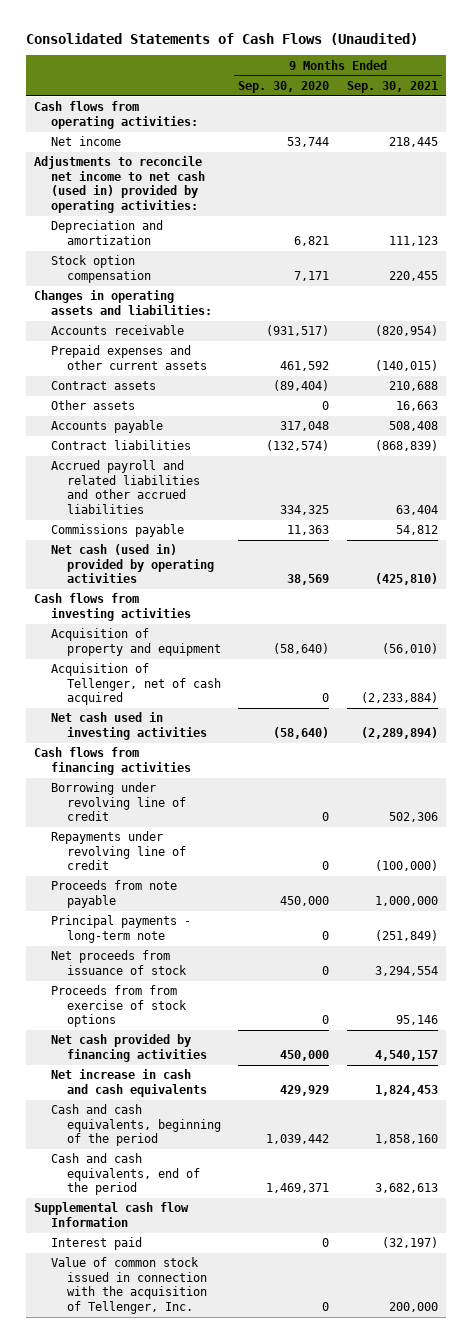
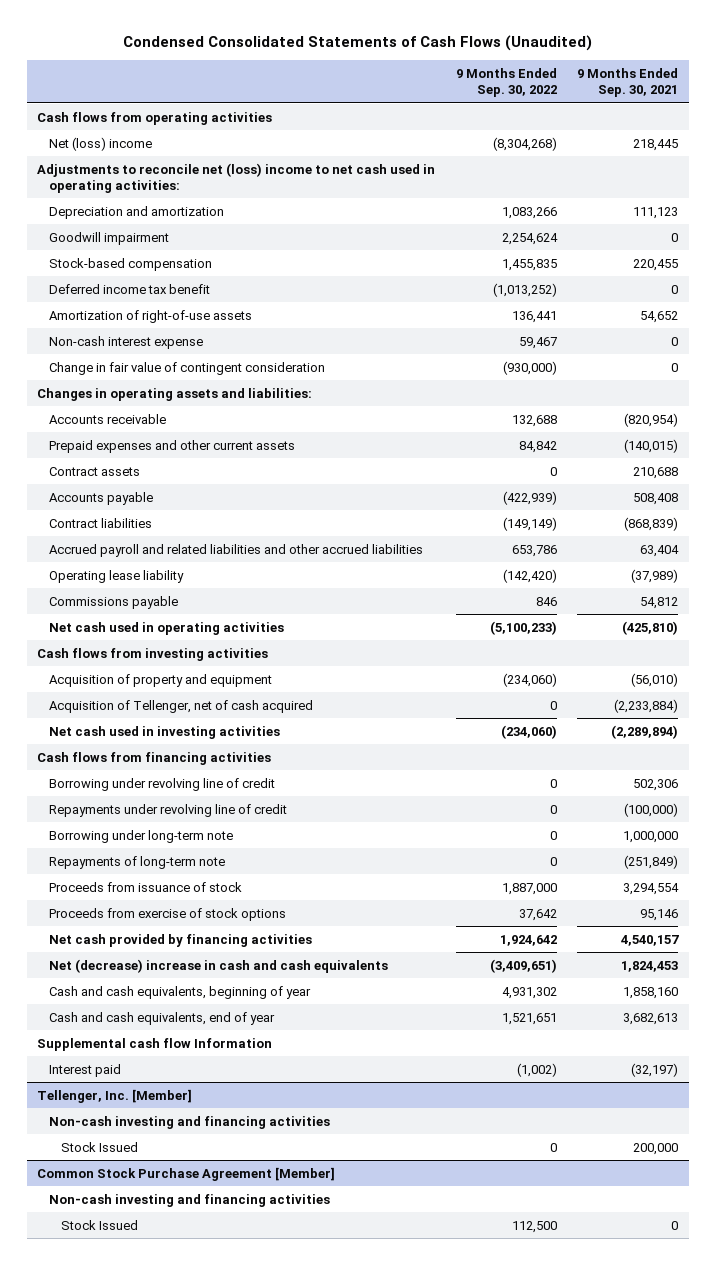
- Consolidated Statements of Cash Flows (Unaudited)
+ Condensed Consolidated Statements of Cash Flows (Unaudited)
- | 9 Months Ended Sep. 30, 2020 | 9 Months Ended Sep. 30, 2021
+ | 9 Months Ended Sep. 30, 2022 | 9 Months Ended Sep. 30, 2021
- Cash flows from operating activities:
- Net income | 53,744 | 218,445
- Adjustments to reconcile net income to net cash (used in) provided by operating activities:
+ Cash flows from operating activities
+ Net (loss) income | (8,304,268) | 218,445
+ Adjustments to reconcile net (loss) income to net cash used in operating activities:
- Stock option compensation | 7,171 | 220,455
+ Goodwill impairment | 2,254,624 | 0
+ Stock-based compensation | 1,455,835 | 220,455
+ Deferred income tax benefit | (1,013,252) | 0
+ Amortization of right-of-use assets | 136,441 | 54,652
+ Non-cash interest expense | 59,467 | 0
+ Change in fair value of contingent consideration | (930,000) | 0
- Other assets | 0 | 16,663
+ Operating lease liability | (142,420) | (37,989)
- Net cash (used in) provided by operating activities | 38,569 | (425,810)
+ Net cash used in operating activities | (5,100,233) | (425,810)
- Proceeds from note payable | 450,000 | 1,000,000
- Principal payments - long-term note | 0 | (251,849)
- Net proceeds from issuance of stock | 0 | 3,294,554
- Proceeds from from exercise of stock options | 0 | 95,146
+ Borrowing under long-term note | 0 | 1,000,000
+ Repayments of long-term note | 0 | (251,849)
+ Proceeds from issuance of stock | 1,887,000 | 3,294,554
+ Proceeds from exercise of stock options | 37,642 | 95,146
- Net increase in cash and cash equivalents | 429,929 | 1,824,453
- Cash and cash equivalents, beginning of the period | 1,039,442 | 1,858,160
- Cash and cash equivalents, end of the period | 1,469,371 | 3,682,613
+ Net (decrease) increase in cash and cash equivalents | (3,409,651) | 1,824,453
+ Cash and cash equivalents, beginning of year | 4,931,302 | 1,858,160
+ Cash and cash equivalents, end of year | 1,521,651 | 3,682,613
- Value of common stock issued in connection with the acquisition of Tellenger, Inc. | 0 | 200,000
+ Tellenger, Inc. [Member]
+ Non-cash investing and financing activities
+ Stock Issued | 0 | 200,000
+ Common Stock Purchase Agreement [Member]
+ Non-cash investing and financing activities
+ Stock Issued | 112,500 | 0

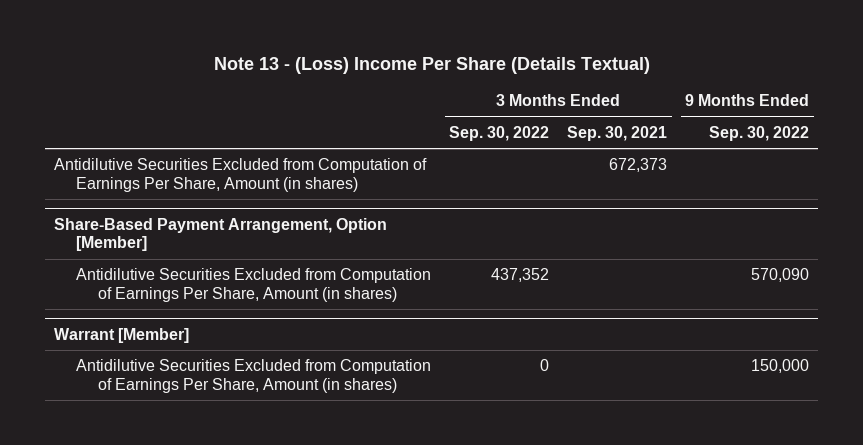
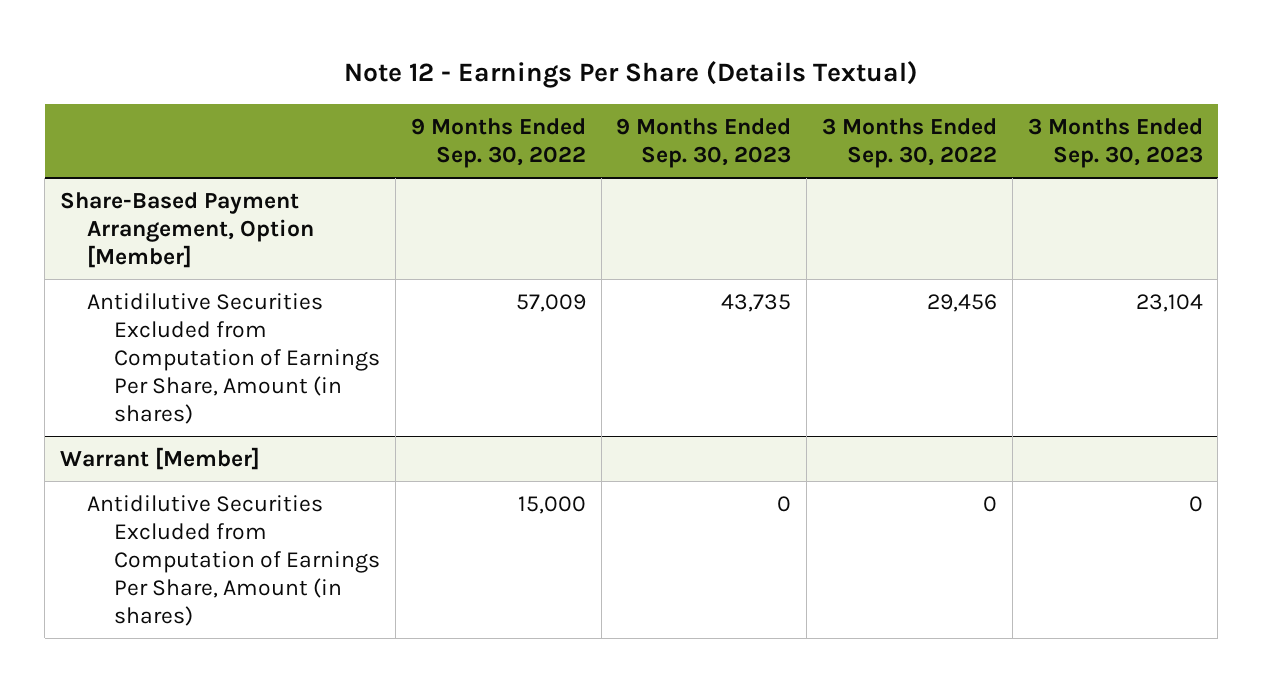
- Note 13 - (Loss) Income Per Share (Details Textual)
+ Note 12 - Earnings Per Share (Details Textual)
- | 3 Months Ended Sep. 30, 2022 | 3 Months Ended Sep. 30, 2021 | 9 Months Ended Sep. 30, 2022
+ | 9 Months Ended Sep. 30, 2022 | 9 Months Ended Sep. 30, 2023 | 3 Months Ended Sep. 30, 2022 | 3 Months Ended Sep. 30, 2023
- Antidilutive Securities Excluded from Computation of Earnings Per Share, Amount (in shares) | | 672,373 |
@ Share-Based Payment Arrangement, Option [Member]
- Antidilutive Securities Excluded from Computation of Earnings Per Share, Amount (in shares) | 437,352 | | 570,090
+ Antidilutive Securities Excluded from Computation of Earnings Per Share, Amount (in shares) | 57,009 | 43,735 | 29,456 | 23,104
@ Warrant [Member]
- Antidilutive Securities Excluded from Computation of Earnings Per Share, Amount (in shares) | 0 | | 150,000
+ Antidilutive Securities Excluded from Computation of Earnings Per Share, Amount (in shares) | 15,000 | 0 | 0 | 0

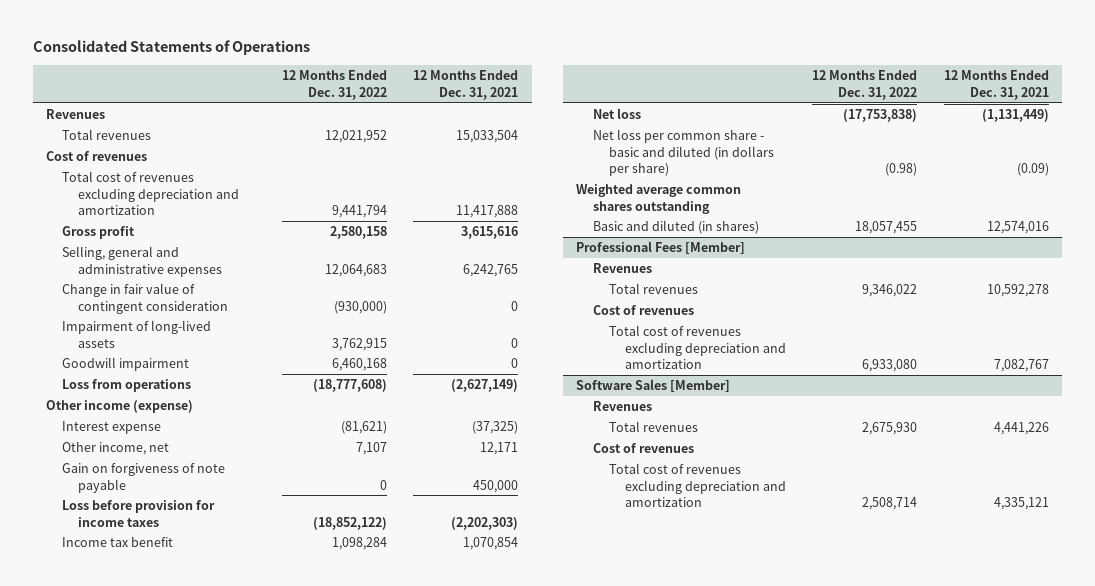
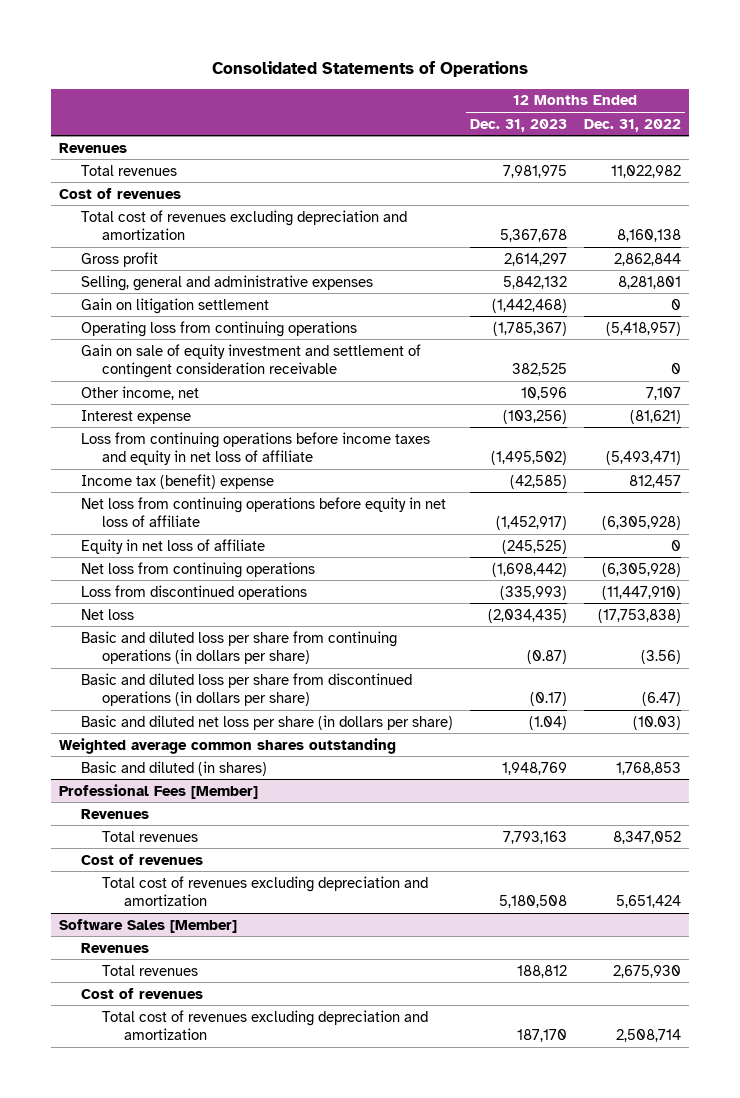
- | 12 Months Ended Dec. 31, 2022 | 12 Months Ended Dec. 31, 2021
+ | 12 Months Ended Dec. 31, 2023 | 12 Months Ended Dec. 31, 2022
- Total revenues | 12,021,952 | 15,033,504
+ Total revenues | 7,981,975 | 11,022,982
- Total cost of revenues excluding depreciation and amortization | 9,441,794 | 11,417,888
- Gross profit | 2,580,158 | 3,615,616
- Selling, general and administrative expenses | 12,064,683 | 6,242,765
- Change in fair value of contingent consideration | (930,000) | 0
- Impairment of long-lived assets | 3,762,915 | 0
- Goodwill impairment | 6,460,168 | 0
- Loss from operations | (18,777,608) | (2,627,149)
- Other income (expense)
+ Total cost of revenues excluding depreciation and amortization | 5,367,678 | 8,160,138
+ Gross profit | 2,614,297 | 2,862,844
+ Selling, general and administrative expenses | 5,842,132 | 8,281,801
+ Gain on litigation settlement | (1,442,468) | 0
+ Operating loss from continuing operations | (1,785,367) | (5,418,957)
+ Gain on sale of equity investment and settlement of contingent consideration receivable | 382,525 | 0
- Gain on forgiveness of note payable | 0 | 450,000
- Loss before provision for income taxes | (18,852,122) | (2,202,303)
- Income tax benefit | 1,098,284 | 1,070,854
moved down: Interest expense | (103,256) | (81,621)
+ Loss from continuing operations before income taxes and equity in net loss of affiliate | (1,495,502) | (5,493,471)
+ Income tax (benefit) expense | (42,585) | 812,457
+ Net loss from continuing operations before equity in net loss of affiliate | (1,452,917) | (6,305,928)
+ Equity in net loss of affiliate | (245,525) | 0
+ Net loss from continuing operations | (1,698,442) | (6,305,928)
+ Loss from discontinued operations | (335,993) | (11,447,910)
- Net loss per common share - basic and diluted (in dollars per share) | (0.98) | (0.09)
+ Basic and diluted loss per share from continuing operations (in dollars per share) | (0.87) | (3.56)
+ Basic and diluted loss per share from discontinued operations (in dollars per share) | (0.17) | (6.47)
+ Basic and diluted net loss per share (in dollars per share) | (1.04) | (10.03)
- Basic and diluted (in shares) | 18,057,455 | 12,574,016
+ Basic and diluted (in shares) | 1,948,769 | 1,768,853
@ Professional Fees [Member]
- Total revenues | 9,346,022 | 10,592,278
+ Total revenues | 7,793,163 | 8,347,052
- Total cost of revenues excluding depreciation and amortization | 6,933,080 | 7,082,767
+ Total cost of revenues excluding depreciation and amortization | 5,180,508 | 5,651,424

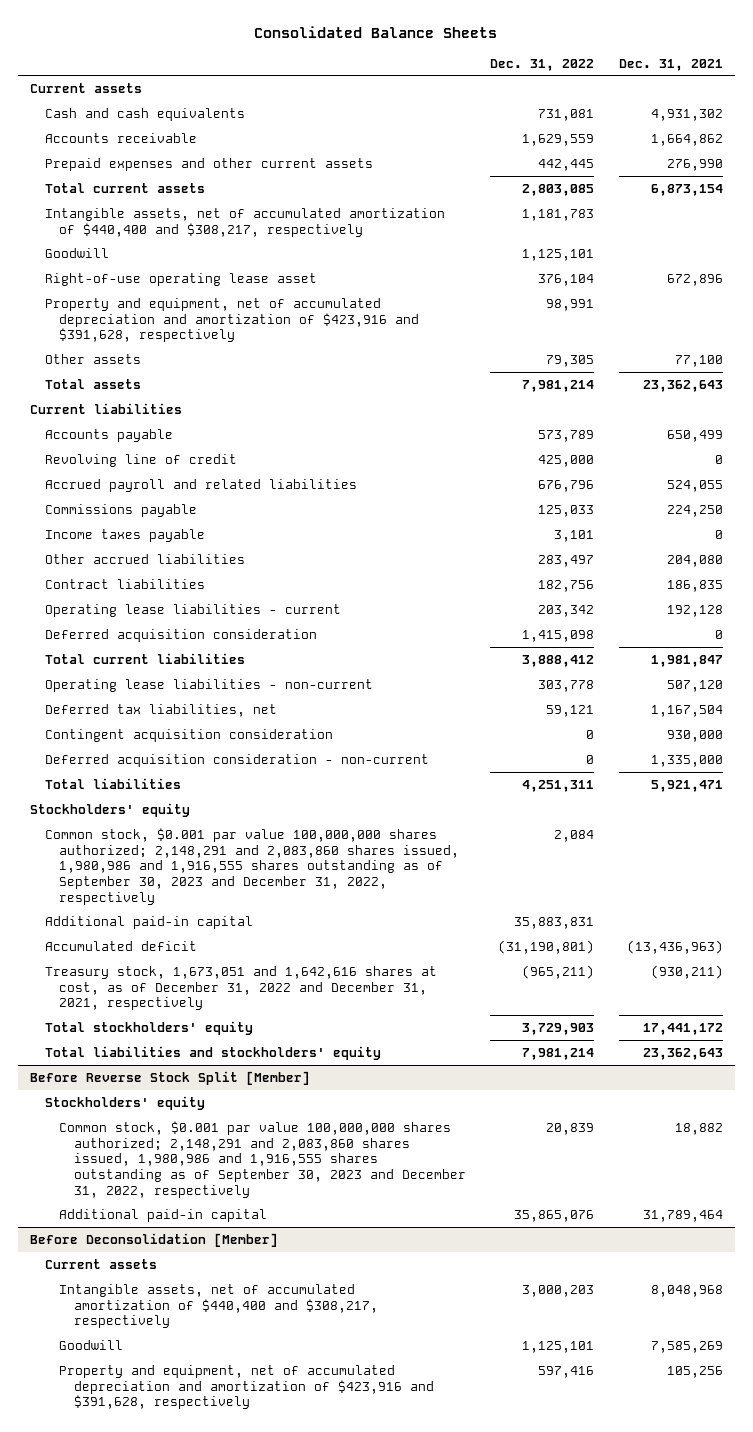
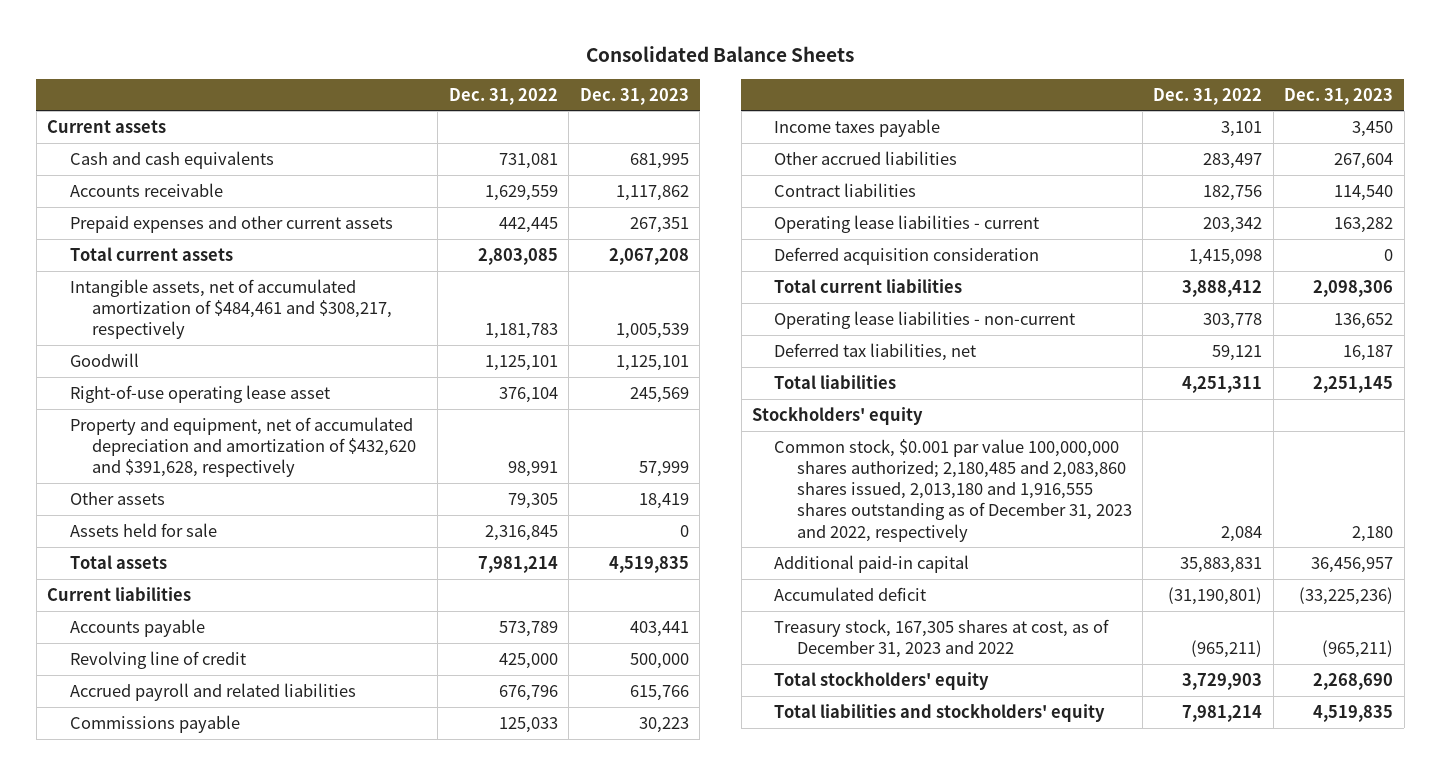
- | Dec. 31, 2022 | Dec. 31, 2021
+ | Dec. 31, 2022 | Dec. 31, 2023
- Intangible assets, net of accumulated amortization of $440,400 and $308,217, respectively | 1,181,783 |
+ Intangible assets, net of accumulated amortization of $484,461 and $308,217, respectively | 1,181,783 | 1,005,539
- Property and equipment, net of accumulated depreciation and amortization of $423,916 and $391,628, respectively | 98,991 |
+ Property and equipment, net of accumulated depreciation and amortization of $432,620 and $391,628, respectively | 98,991 | 57,999
+ Assets held for sale | 2,316,845 | 0
- Contingent acquisition consideration | 0 | 930,000
- Deferred acquisition consideration - non-current | 0 | 1,335,000
- Common stock, $0.001 par value 100,000,000 shares authorized; 2,148,291 and 2,083,860 shares issued, 1,980,986 and 1,916,555 shares outstanding as of September 30, 2023 and December 31, 2022, respectively | 2,084 |
+ Common stock, $0.001 par value 100,000,000 shares authorized; 2,180,485 and 2,083,860 shares issued, 2,013,180 and 1,916,555 shares outstanding as of December 31, 2023 and 2022, respectively | 2,084 | 2,180
- Treasury stock, 1,673,051 and 1,642,616 shares at cost, as of December 31, 2022 and December 31, 2021, respectively | (965,211) | (930,211)
+ Treasury stock, 167,305 shares at cost, as of December 31, 2023 and 2022 | (965,211) | (965,211)
- Before Reverse Stock Split [Member]
- Stockholders' equity
- Common stock, $0.001 par value 100,000,000 shares authorized; 2,148,291 and 2,083,860 shares issued, 1,980,986 and 1,916,555 shares outstanding as of September 30, 2023 and December 31, 2022, respectively | 20,839 | 18,882
- Additional paid-in capital | 35,865,076 | 31,789,464
- Before Deconsolidation [Member]
- Current assets
- Intangible assets, net of accumulated amortization of $440,400 and $308,217, respectively | 3,000,203 | 8,048,968
- Goodwill | 1,125,101 | 7,585,269
- Property and equipment, net of accumulated depreciation and amortization of $423,916 and $391,628, respectively | 597,416 | 105,256

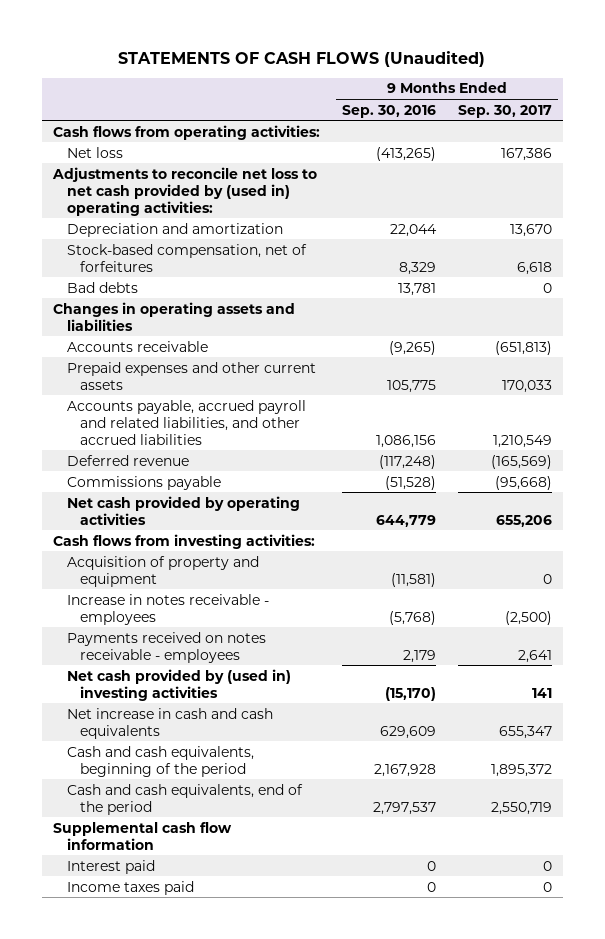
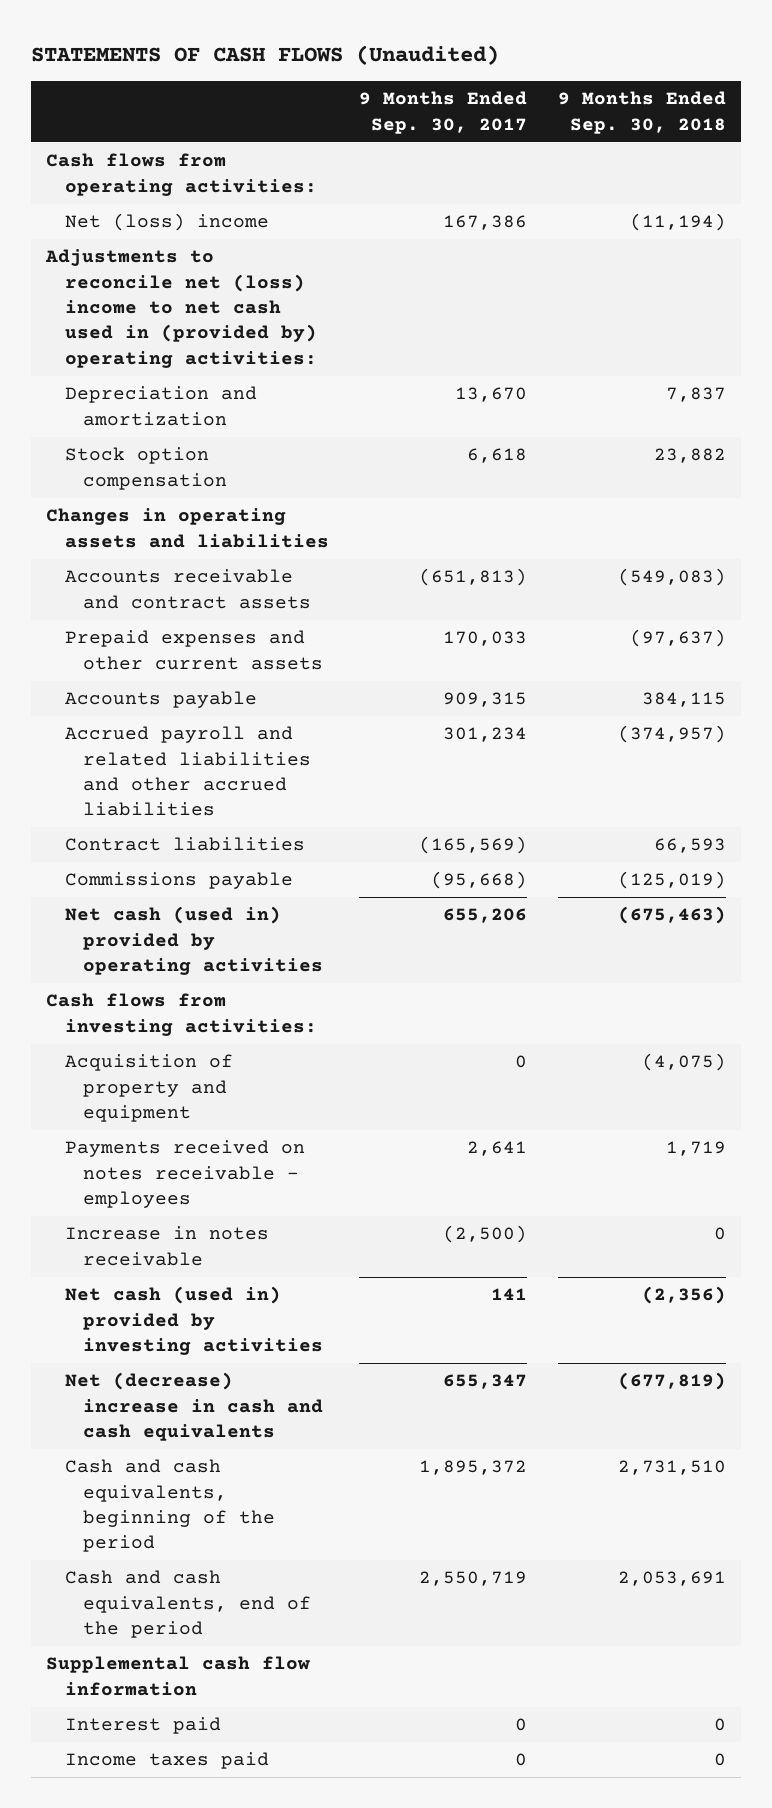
- | 9 Months Ended Sep. 30, 2016 | 9 Months Ended Sep. 30, 2017
+ | 9 Months Ended Sep. 30, 2017 | 9 Months Ended Sep. 30, 2018
- Net loss | (413,265) | 167,386
- Adjustments to reconcile net loss to net cash provided by (used in) operating activities:
+ Net (loss) income | 167,386 | (11,194)
+ Adjustments to reconcile net (loss) income to net cash used in (provided by) operating activities:
- Stock-based compensation, net of forfeitures | 8,329 | 6,618
- Bad debts | 13,781 | 0
+ Stock option compensation | 6,618 | 23,882
- Accounts receivable | (9,265) | (651,813)
+ Accounts receivable and contract assets | (651,813) | (549,083)
- Accounts payable, accrued payroll and related liabilities, and other accrued liabilities | 1,086,156 | 1,210,549
- Deferred revenue | (117,248) | (165,569)
+ Accounts payable | 909,315 | 384,115
+ Accrued payroll and related liabilities and other accrued liabilities | 301,234 | (374,957)
+ Contract liabilities | (165,569) | 66,593
- Net cash provided by operating activities | 644,779 | 655,206
+ Net cash (used in) provided by operating activities | 655,206 | (675,463)
- Increase in notes receivable - employees | (5,768) | (2,500)
- Net cash provided by (used in) investing activities | (15,170) | 141
- Net increase in cash and cash equivalents | 629,609 | 655,347
+ Increase in notes receivable | (2,500) | 0
+ Net cash (used in) provided by investing activities | 141 | (2,356)
+ Net (decrease) increase in cash and cash equivalents | 655,347 | (677,819)

